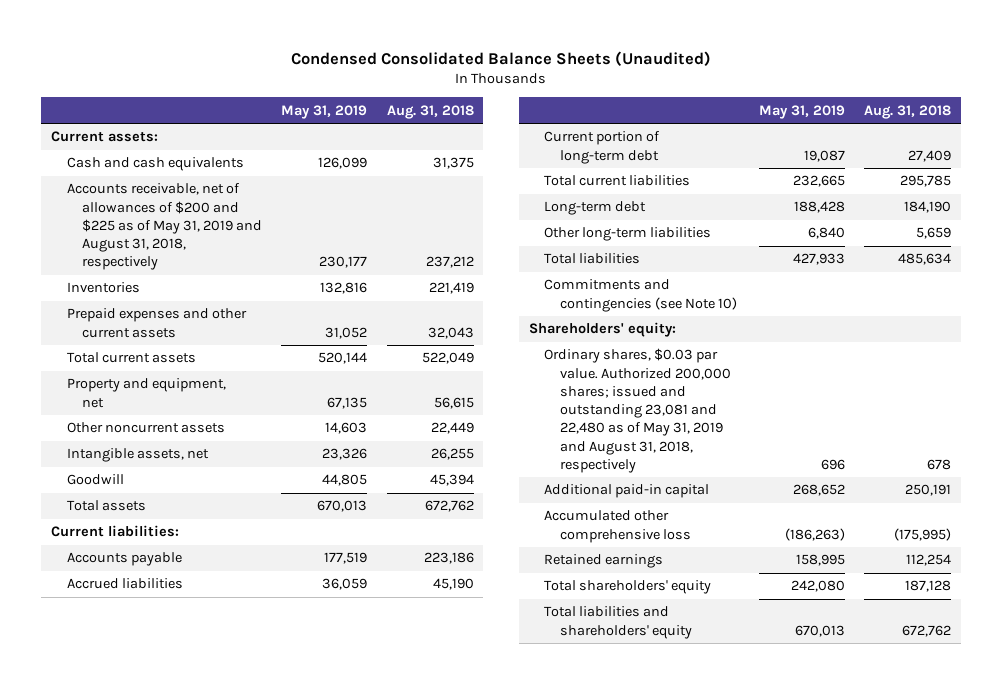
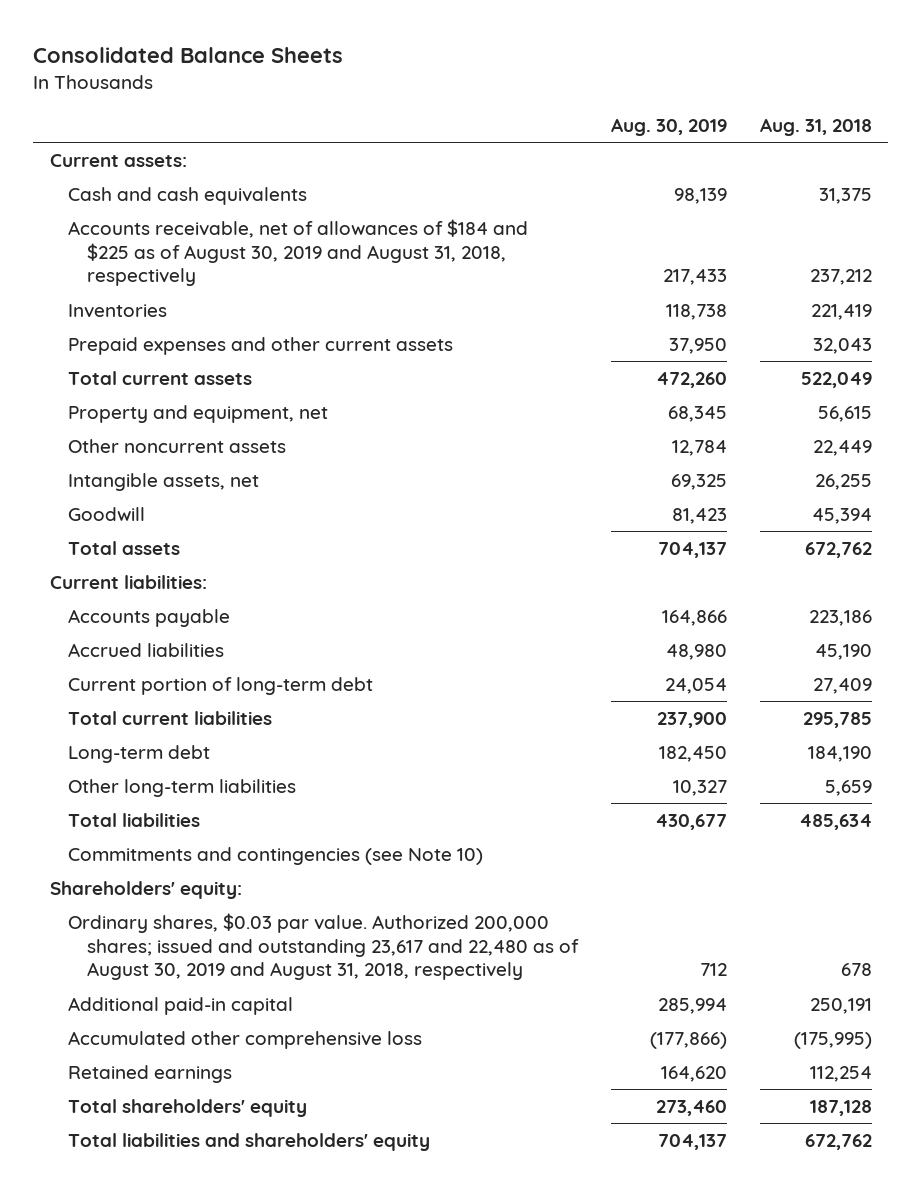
- Condensed Consolidated Balance Sheets (Unaudited)
+ Consolidated Balance Sheets
- | May 31, 2019 | Aug. 31, 2018
+ | Aug. 30, 2019 | Aug. 31, 2018
- Accounts receivable, net of allowances of $200 and $225 as of May 31, 2019 and August 31, 2018, respectively | 230,177 | 237,212
+ Accounts receivable, net of allowances of $184 and $225 as of August 30, 2019 and August 31, 2018, respectively | 217,433 | 237,212
- Ordinary shares, $0.03 par value. Authorized 200,000 shares; issued and outstanding 23,081 and 22,480 as of May 31, 2019 and August 31, 2018, respectively | 696 | 678
+ Ordinary shares, $0.03 par value. Authorized 200,000 shares; issued and outstanding 23,617 and 22,480 as of August 30, 2019 and August 31, 2018, respectively | 712 | 678

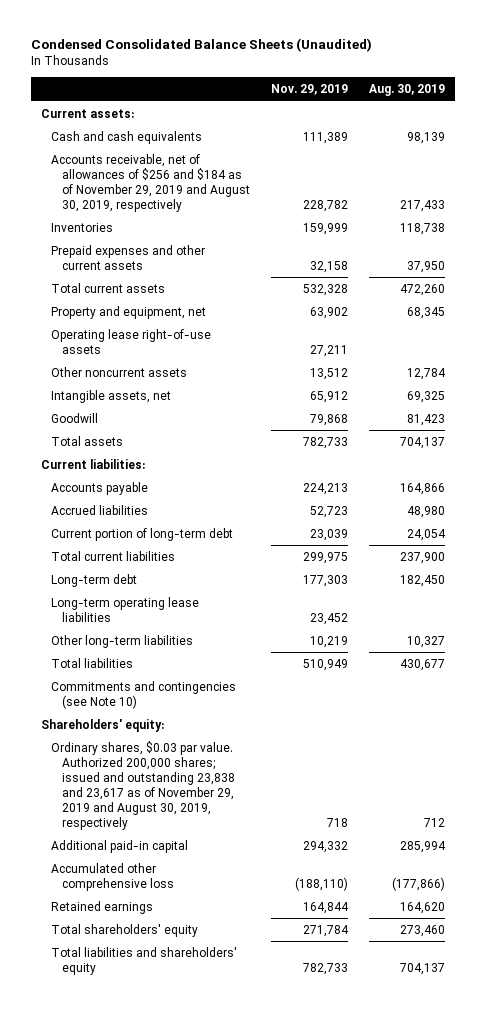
- Consolidated Balance Sheets
+ Condensed Consolidated Balance Sheets (Unaudited)
- | Aug. 30, 2019 | Aug. 31, 2018
+ | Nov. 29, 2019 | Aug. 30, 2019
- Accounts receivable, net of allowances of $184 and $225 as of August 30, 2019 and August 31, 2018, respectively | 217,433 | 237,212
+ Accounts receivable, net of allowances of $256 and $184 as of November 29, 2019 and August 30, 2019, respectively | 228,782 | 217,433
+ Operating lease right-of-use assets | 27,211 |
+ Long-term operating lease liabilities | 23,452 |
- Ordinary shares, $0.03 par value. Authorized 200,000 shares; issued and outstanding 23,617 and 22,480 as of August 30, 2019 and August 31, 2018, respectively | 712 | 678
+ Ordinary shares, $0.03 par value. Authorized 200,000 shares; issued and outstanding 23,838 and 23,617 as of November 29, 2019 and August 30, 2019, respectively | 718 | 712

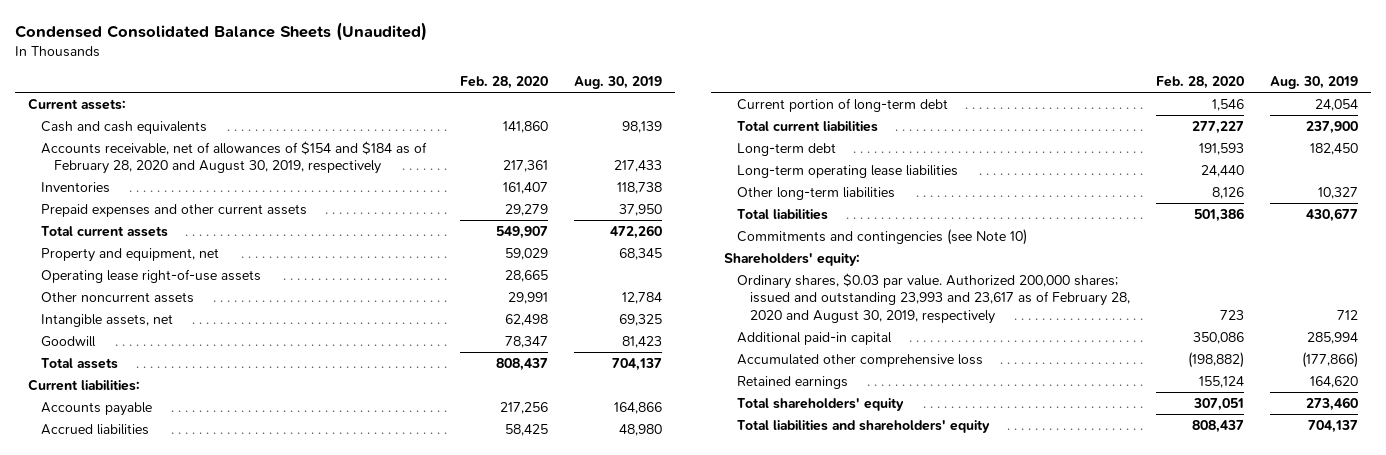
- | Nov. 29, 2019 | Aug. 30, 2019
+ | Feb. 28, 2020 | Aug. 30, 2019
- Accounts receivable, net of allowances of $256 and $184 as of November 29, 2019 and August 30, 2019, respectively | 228,782 | 217,433
+ Accounts receivable, net of allowances of $154 and $184 as of February 28, 2020 and August 30, 2019, respectively | 217,361 | 217,433
- Ordinary shares, $0.03 par value. Authorized 200,000 shares; issued and outstanding 23,838 and 23,617 as of November 29, 2019 and August 30, 2019, respectively | 718 | 712
+ Ordinary shares, $0.03 par value. Authorized 200,000 shares; issued and outstanding 23,993 and 23,617 as of February 28, 2020 and August 30, 2019, respectively | 723 | 712

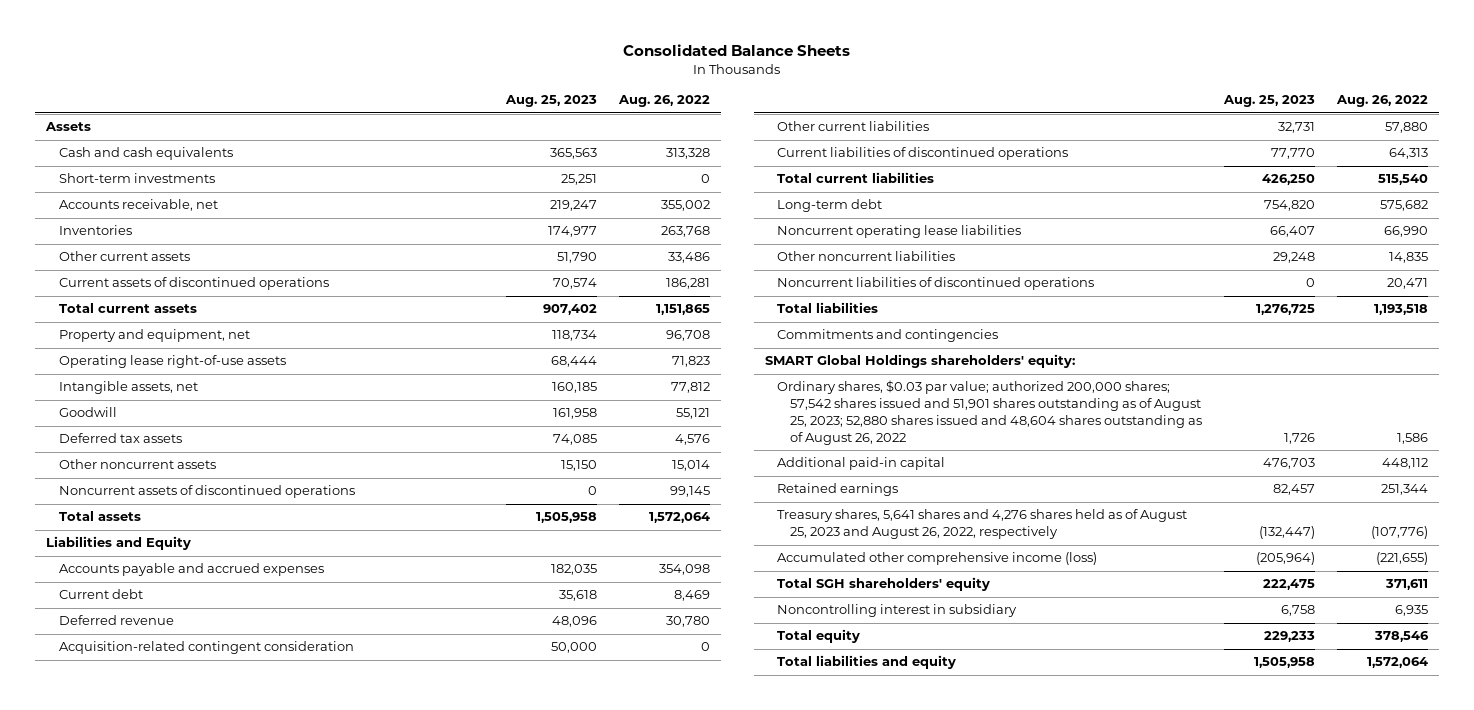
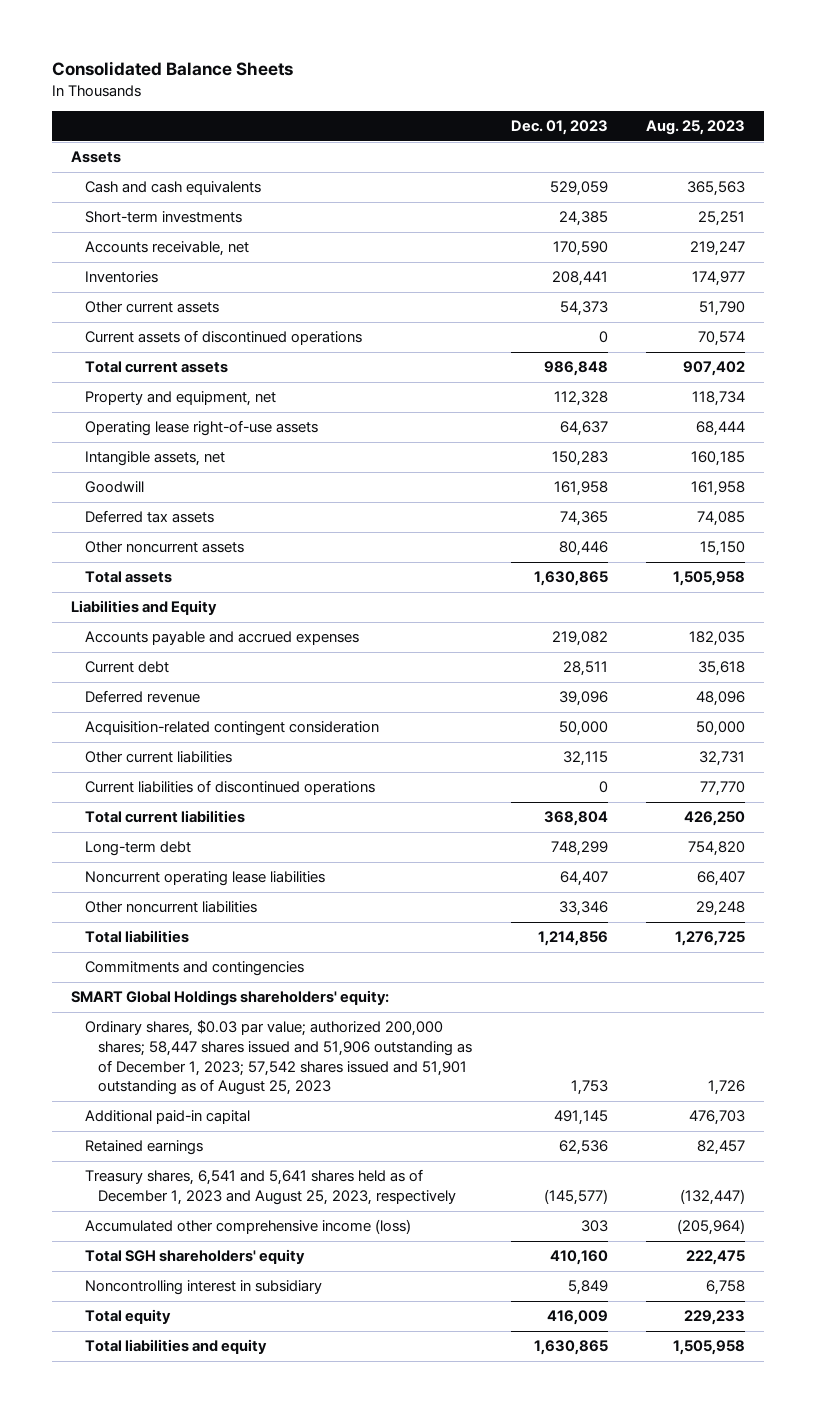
- | Aug. 25, 2023 | Aug. 26, 2022
+ | Dec. 01, 2023 | Aug. 25, 2023
- Noncurrent assets of discontinued operations | 0 | 99,145
- Noncurrent liabilities of discontinued operations | 0 | 20,471
- Ordinary shares, $0.03 par value; authorized 200,000 shares; 57,542 shares issued and 51,901 shares outstanding as of August 25, 2023; 52,880 shares issued and 48,604 shares outstanding as of August 26, 2022 | 1,726 | 1,586
+ Ordinary shares, $0.03 par value; authorized 200,000 shares; 58,447 shares issued and 51,906 outstanding as of December 1, 2023; 57,542 shares issued and 51,901 outstanding as of August 25, 2023 | 1,753 | 1,726
- Treasury shares, 5,641 shares and 4,276 shares held as of August 25, 2023 and August 26, 2022, respectively | (132,447) | (107,776)
+ Treasury shares, 6,541 and 5,641 shares held as of December 1, 2023 and August 25, 2023, respectively | (145,577) | (132,447)

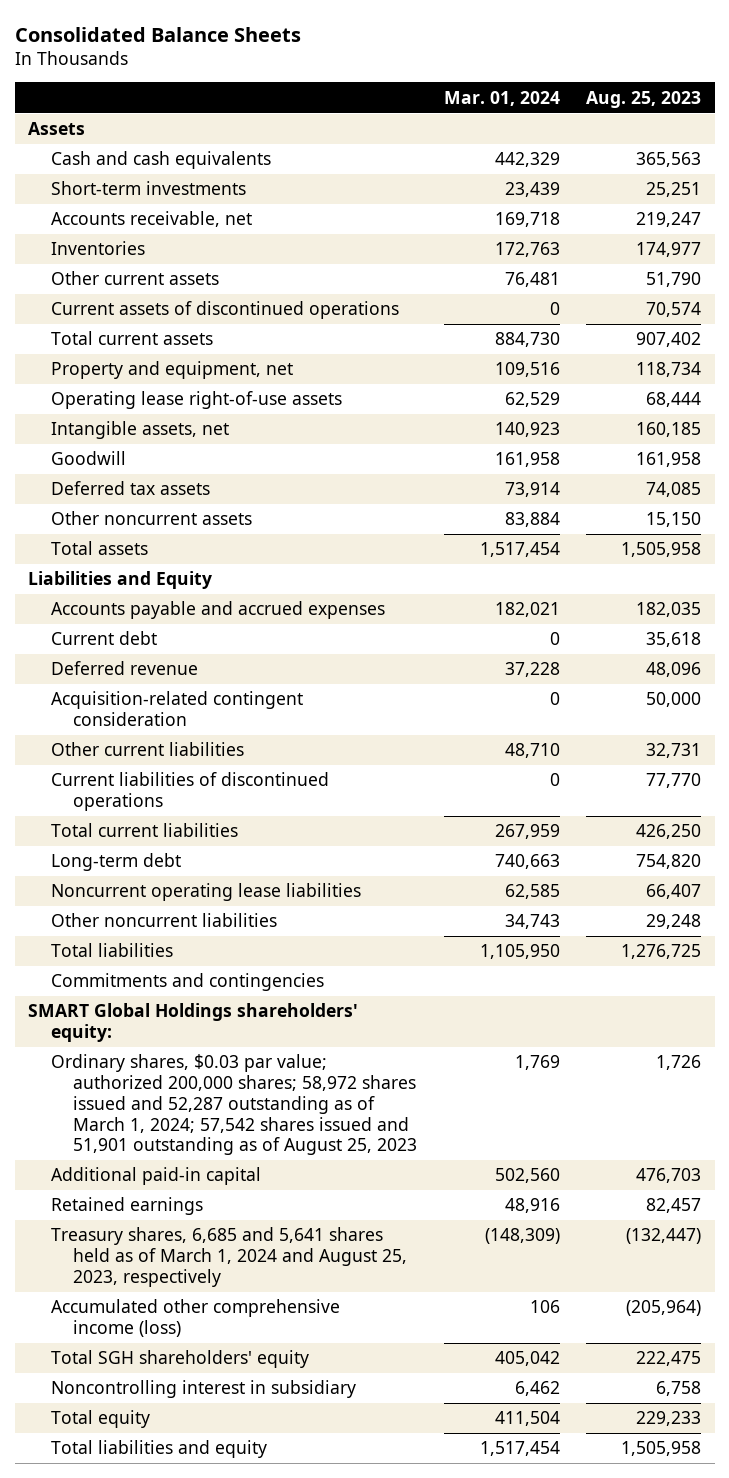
- | Dec. 01, 2023 | Aug. 25, 2023
+ | Mar. 01, 2024 | Aug. 25, 2023
- Ordinary shares, $0.03 par value; authorized 200,000 shares; 58,447 shares issued and 51,906 outstanding as of December 1, 2023; 57,542 shares issued and 51,901 outstanding as of August 25, 2023 | 1,753 | 1,726
+ Ordinary shares, $0.03 par value; authorized 200,000 shares; 58,972 shares issued and 52,287 outstanding as of March 1, 2024; 57,542 shares issued and 51,901 outstanding as of August 25, 2023 | 1,769 | 1,726
- Treasury shares, 6,541 and 5,641 shares held as of December 1, 2023 and August 25, 2023, respectively | (145,577) | (132,447)
+ Treasury shares, 6,685 and 5,641 shares held as of March 1, 2024 and August 25, 2023, respectively | (148,309) | (132,447)

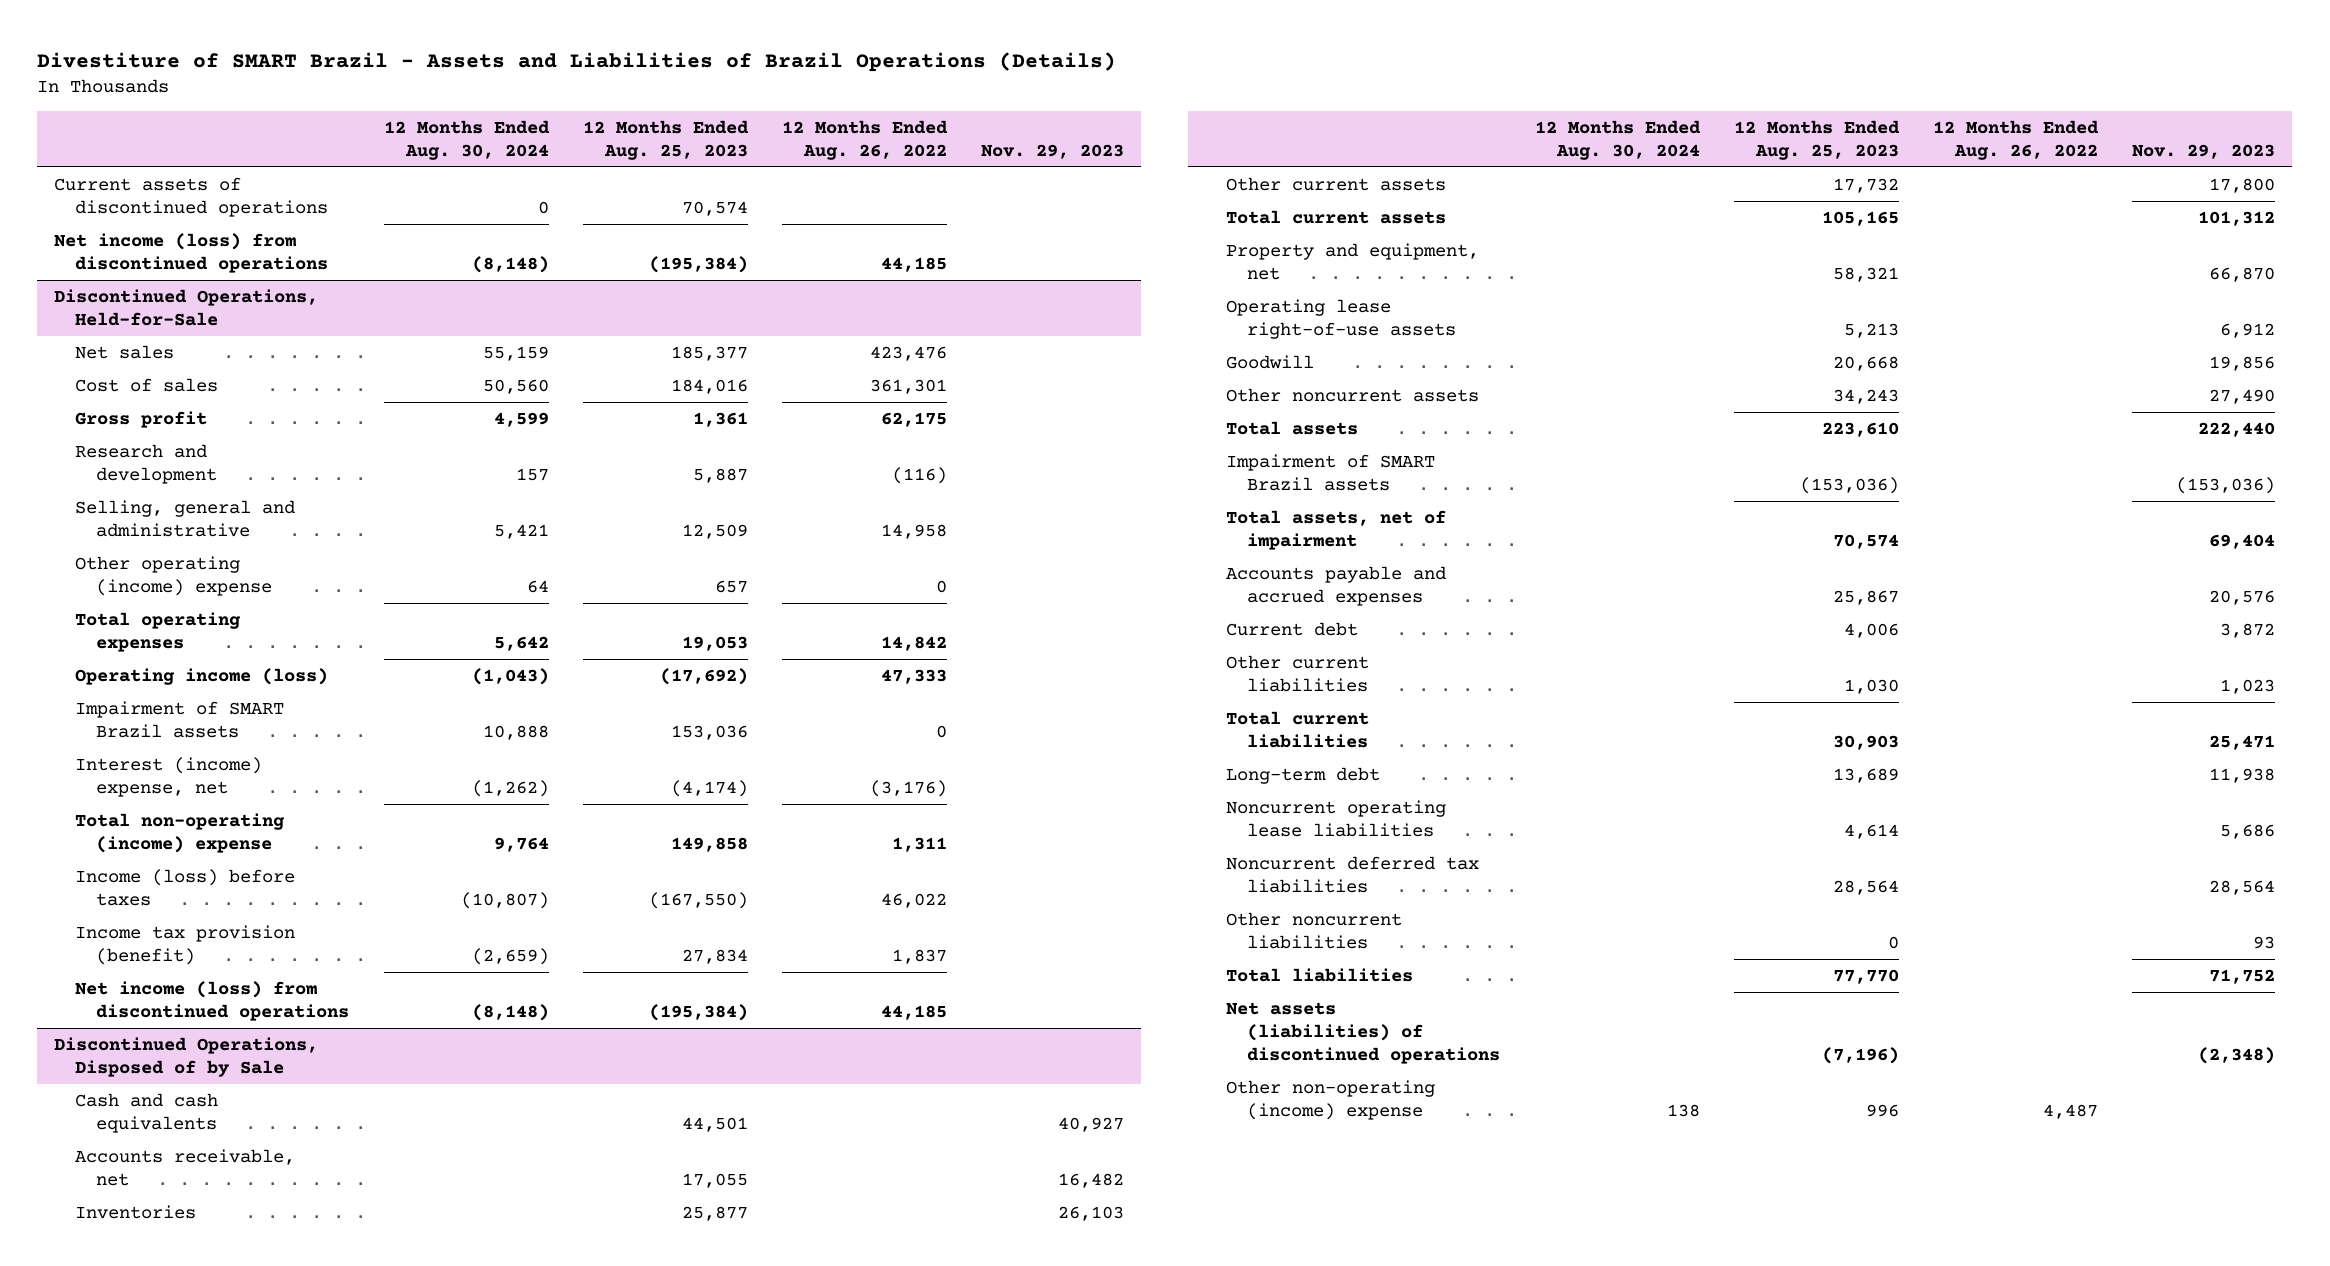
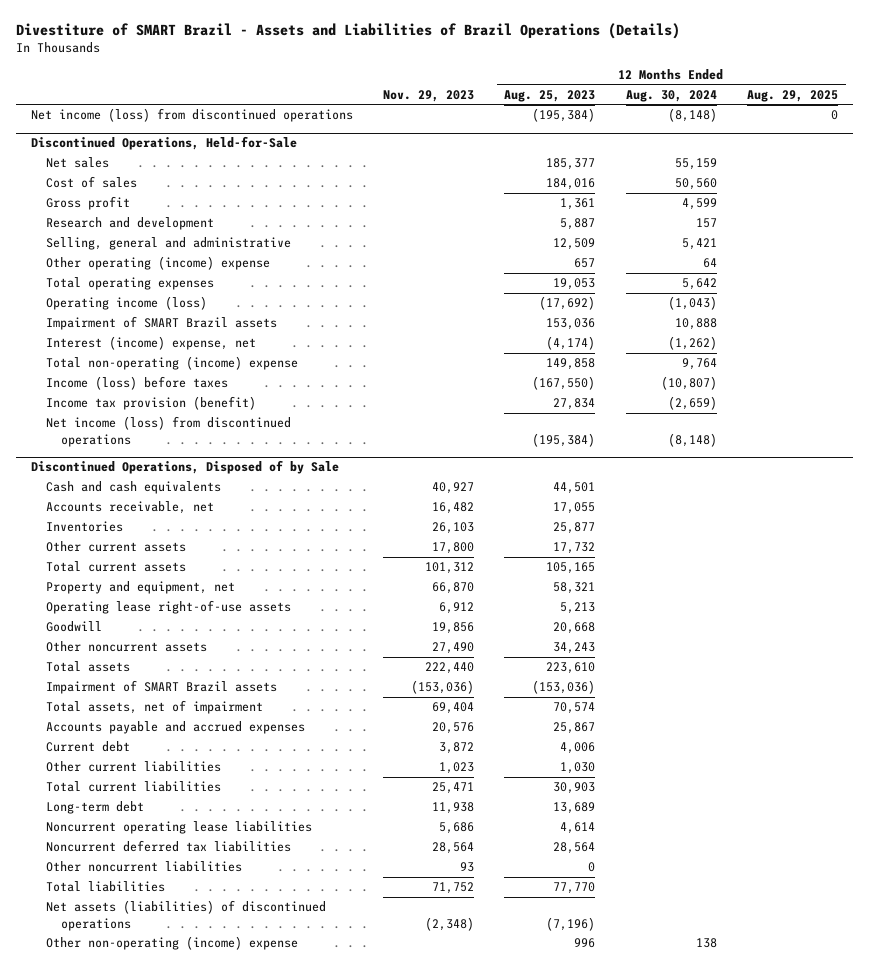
- | 12 Months Ended Aug. 30, 2024 | 12 Months Ended Aug. 25, 2023 | 12 Months Ended Aug. 26, 2022 | Nov. 29, 2023
+ | Nov. 29, 2023 | 12 Months Ended Aug. 25, 2023 | 12 Months Ended Aug. 30, 2024 | 12 Months Ended Aug. 29, 2025
- Current assets of discontinued operations | 0 | 70,574 | |

